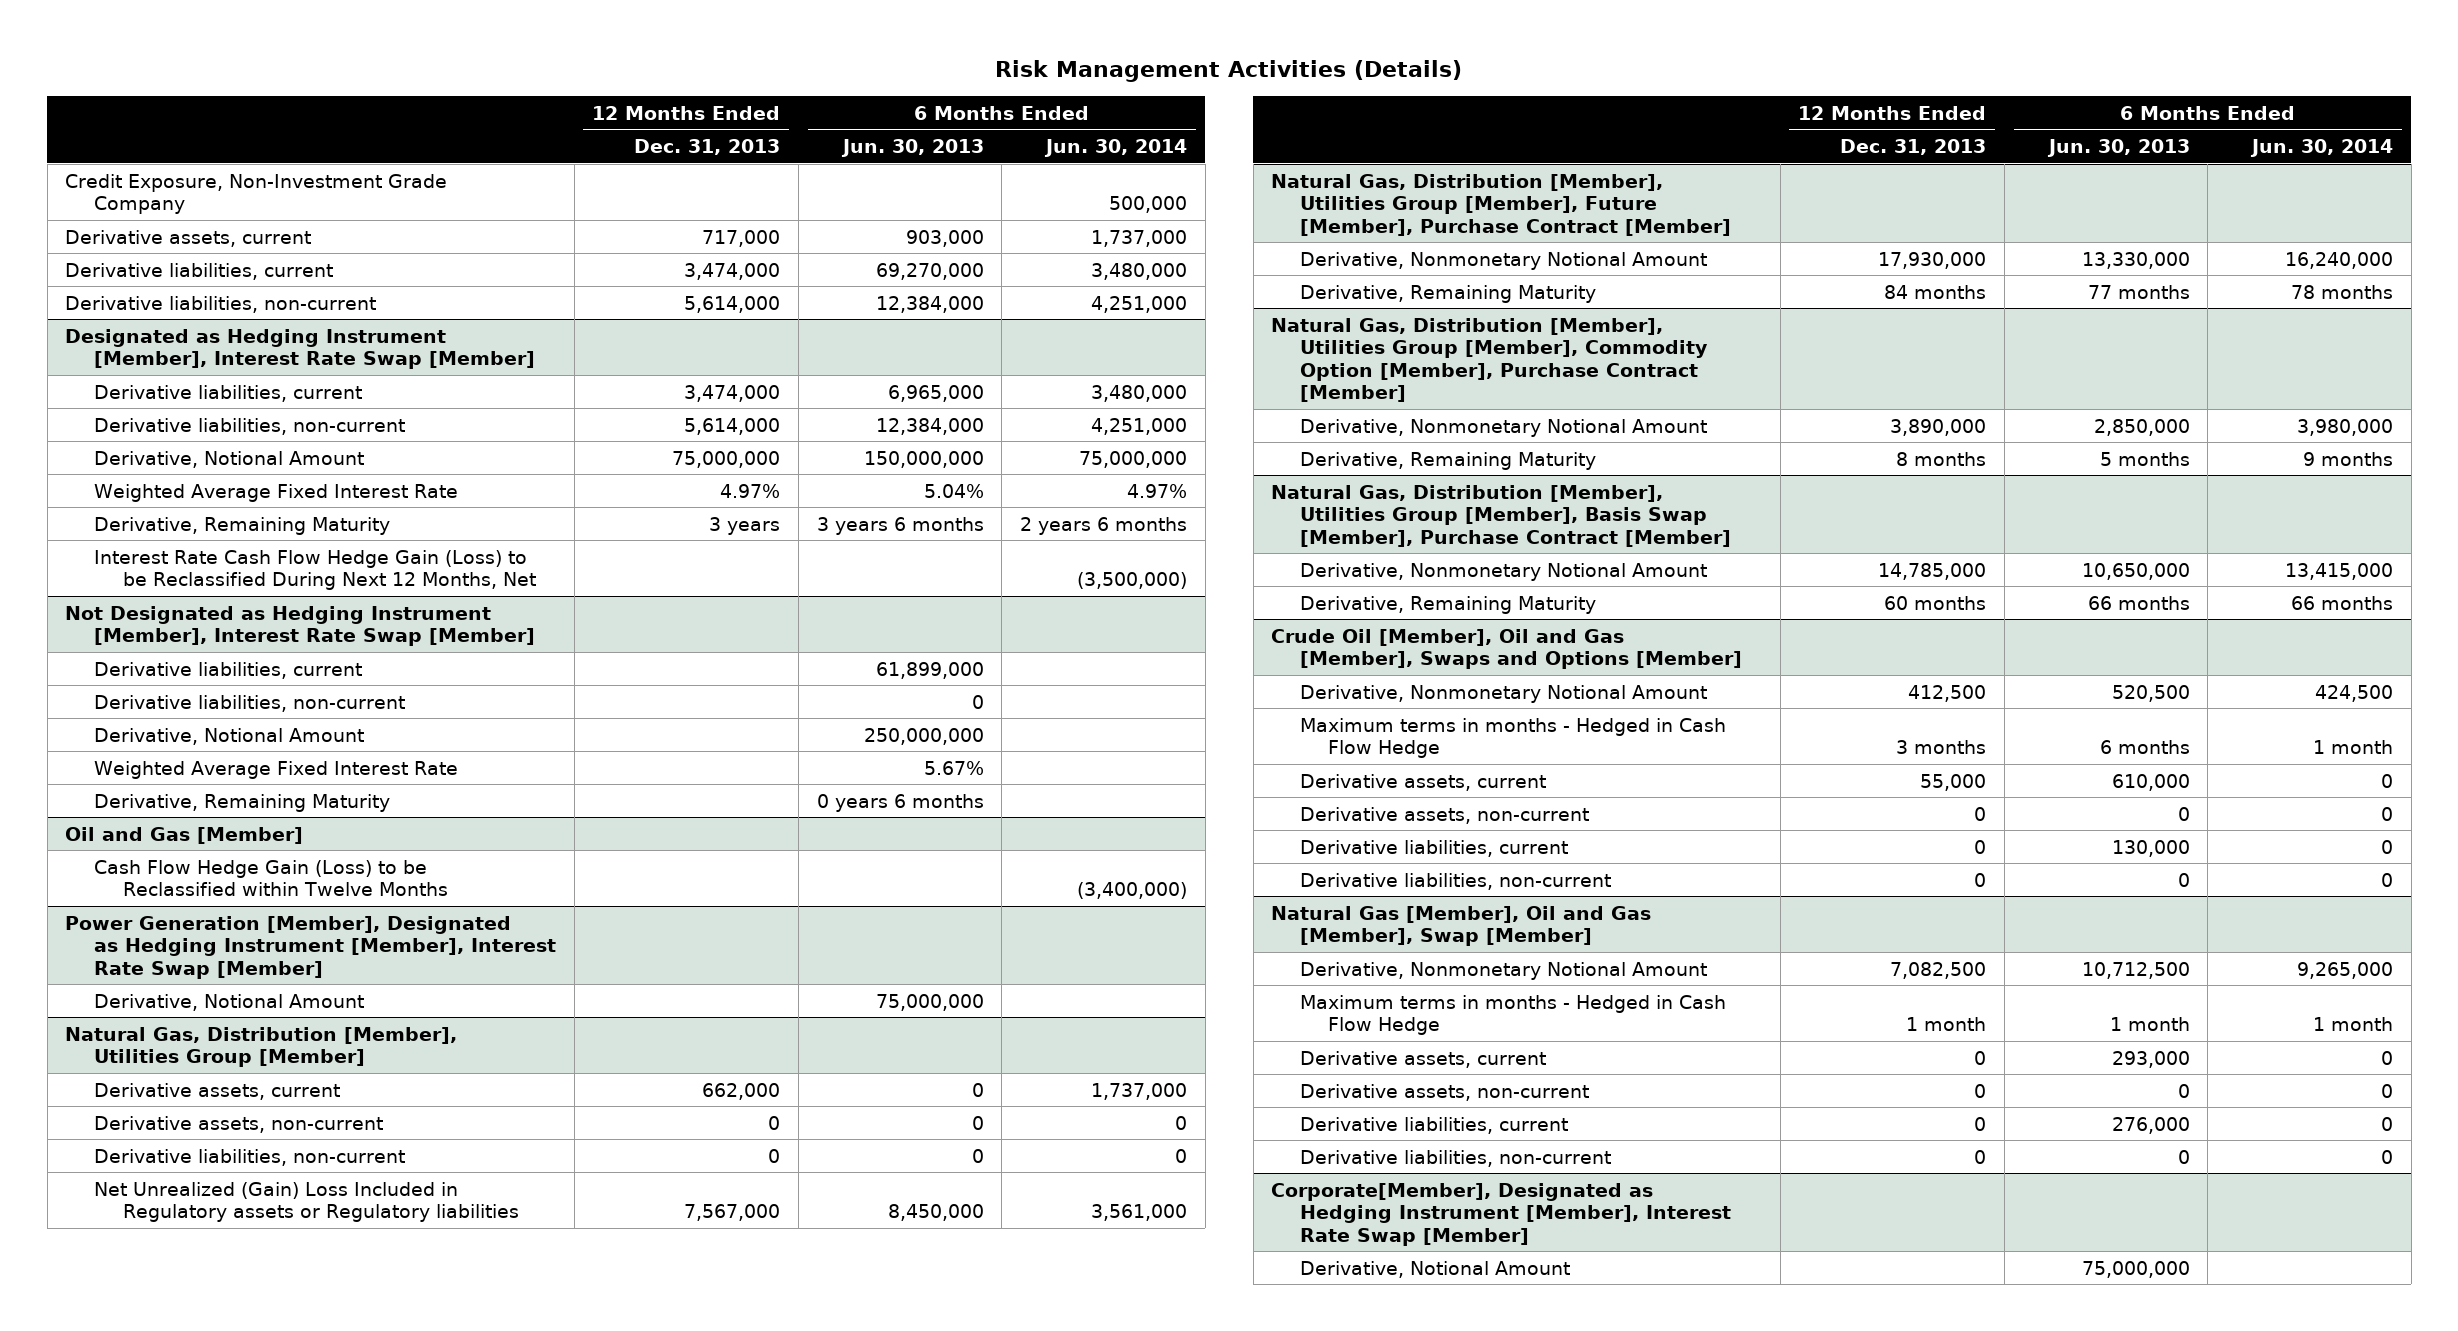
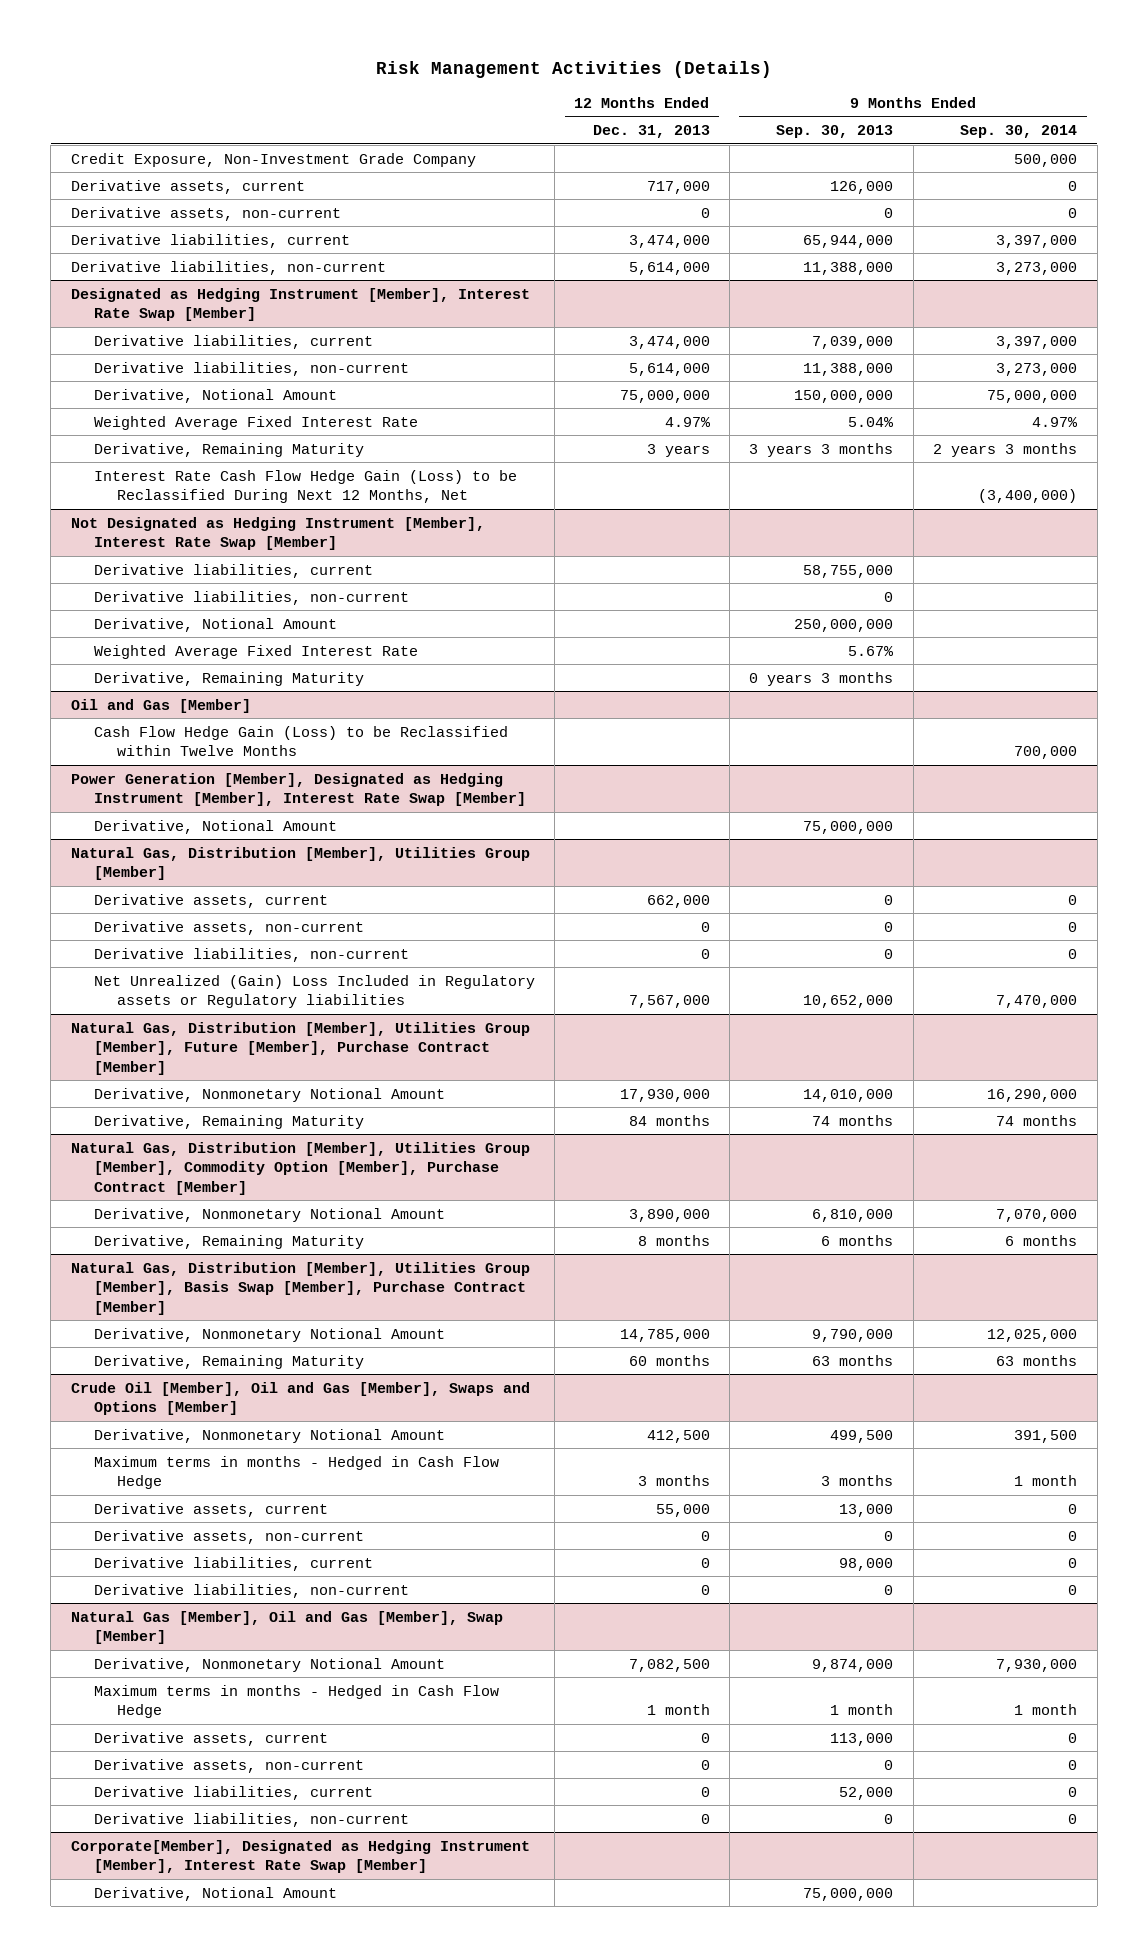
- | 12 Months Ended Dec. 31, 2013 | 6 Months Ended Jun. 30, 2013 | 6 Months Ended Jun. 30, 2014
+ | 12 Months Ended Dec. 31, 2013 | 9 Months Ended Sep. 30, 2013 | 9 Months Ended Sep. 30, 2014
+ Derivative assets, non-current | 0 | 0 | 0

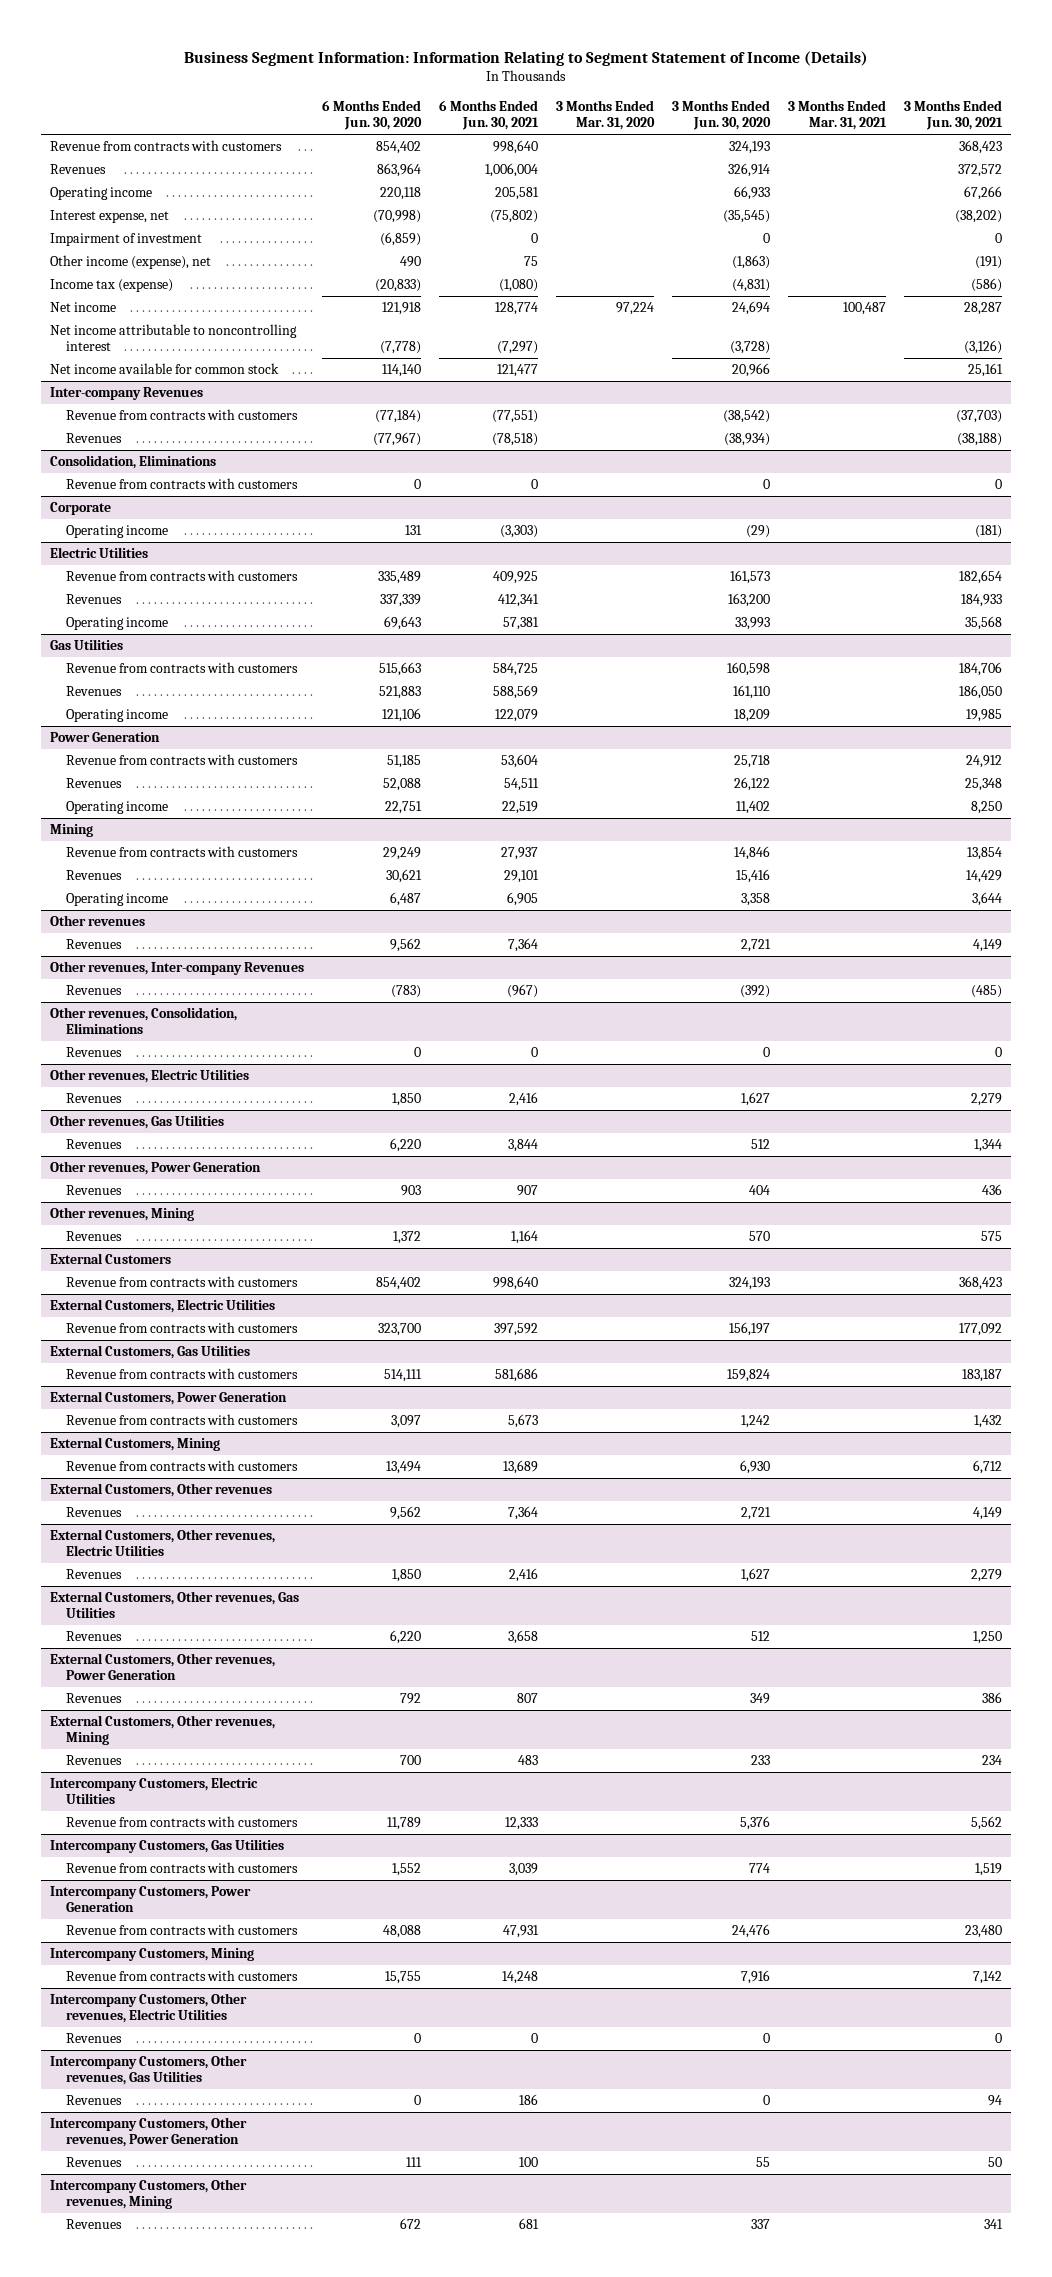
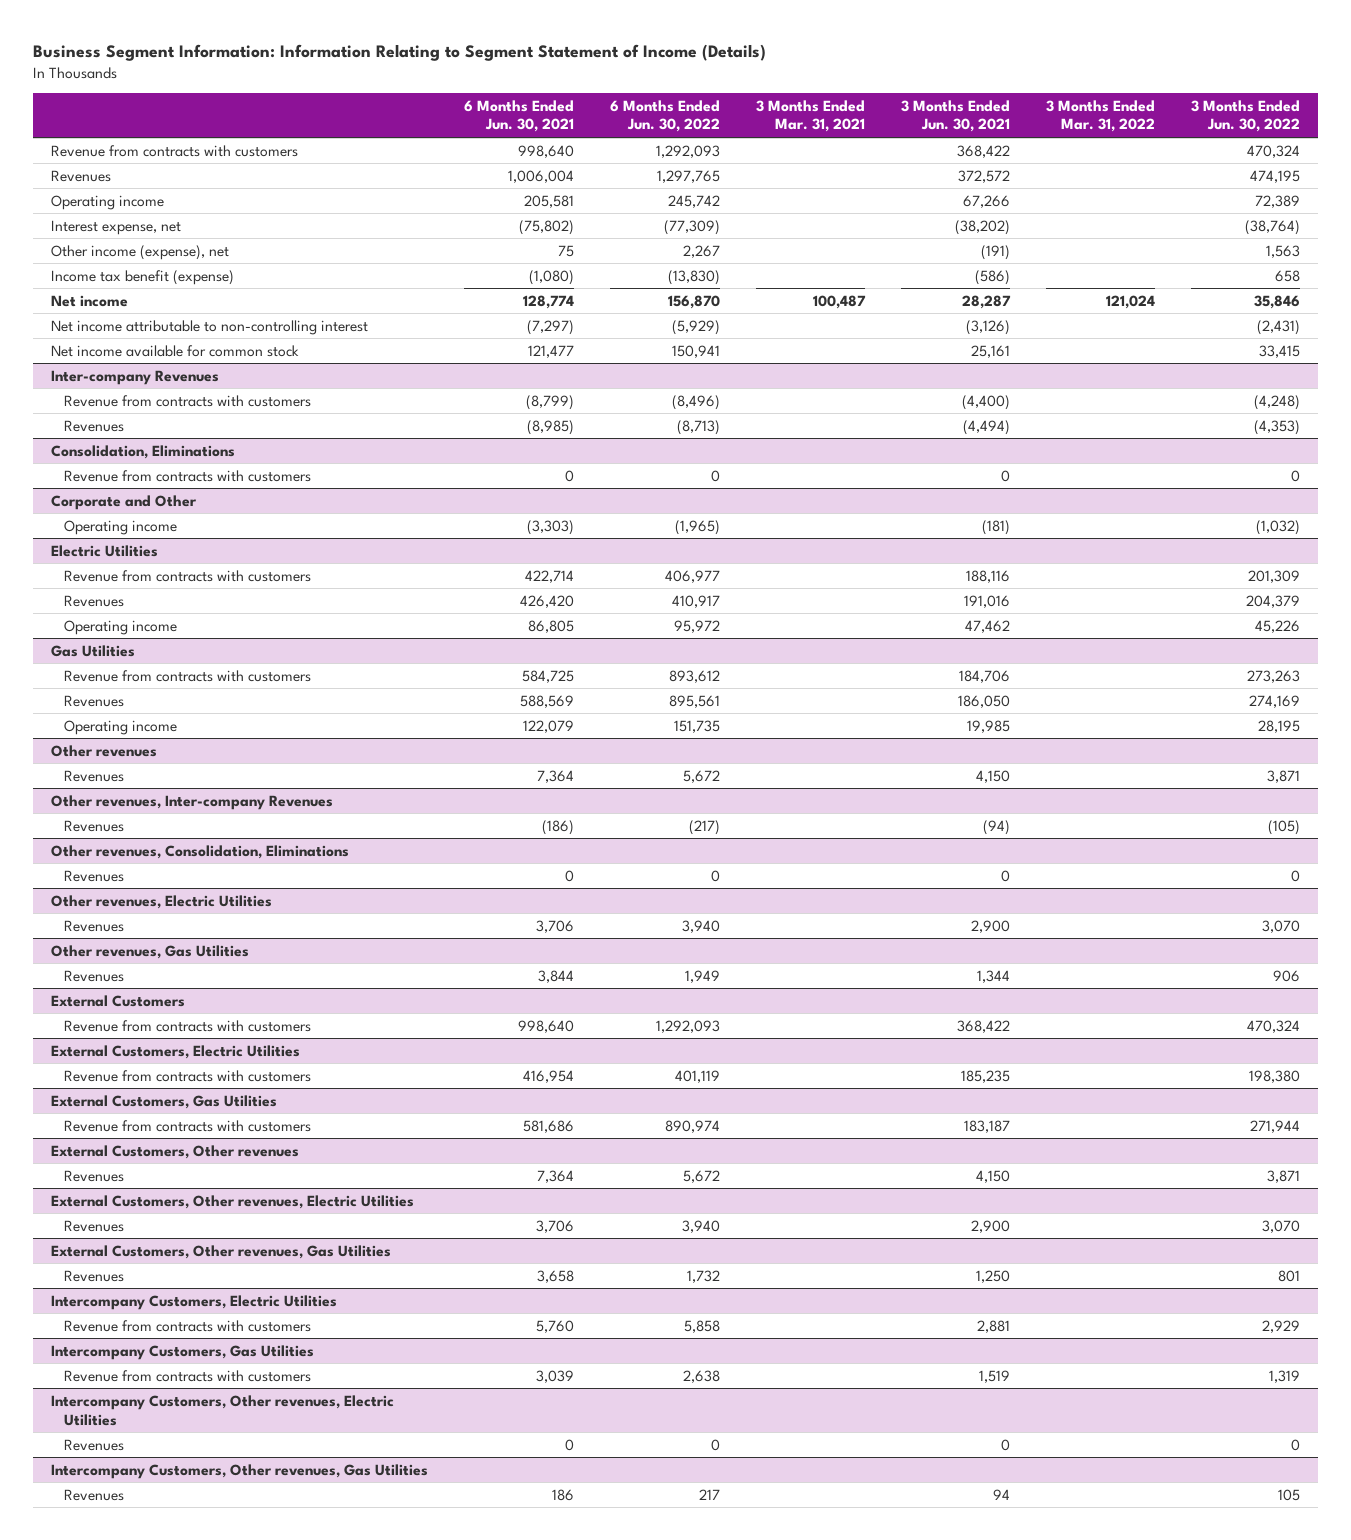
- | 6 Months Ended Jun. 30, 2020 | 6 Months Ended Jun. 30, 2021 | 3 Months Ended Mar. 31, 2020 | 3 Months Ended Jun. 30, 2020 | 3 Months Ended Mar. 31, 2021 | 3 Months Ended Jun. 30, 2021
+ | 6 Months Ended Jun. 30, 2021 | 6 Months Ended Jun. 30, 2022 | 3 Months Ended Mar. 31, 2021 | 3 Months Ended Jun. 30, 2021 | 3 Months Ended Mar. 31, 2022 | 3 Months Ended Jun. 30, 2022
- Revenue from contracts with customers | 854,402 | 998,640 | | 324,193 | | 368,423
+ Revenue from contracts with customers | 998,640 | 1,292,093 | | 368,422 | | 470,324
- Impairment of investment | (6,859) | 0 | | 0 | | 0
- Income tax (expense) | (20,833) | (1,080) | | (4,831) | | (586)
+ Income tax benefit (expense) | (1,080) | (13,830) | | (586) | | 658
- Net income attributable to noncontrolling interest | (7,778) | (7,297) | | (3,728) | | (3,126)
+ Net income attributable to non-controlling interest | (7,297) | (5,929) | | (3,126) | | (2,431)
@ Inter-company Revenues
- Revenue from contracts with customers | (77,184) | (77,551) | | (38,542) | | (37,703)
- Revenues | (77,967) | (78,518) | | (38,934) | | (38,188)
+ Revenue from contracts with customers | (8,799) | (8,496) | | (4,400) | | (4,248)
+ Revenues | (8,985) | (8,713) | | (4,494) | | (4,353)
- Corporate
+ Corporate and Other
@ Electric Utilities
- Revenue from contracts with customers | 335,489 | 409,925 | | 161,573 | | 182,654
- Revenues | 337,339 | 412,341 | | 163,200 | | 184,933
- Operating income | 69,643 | 57,381 | | 33,993 | | 35,568
+ Revenue from contracts with customers | 422,714 | 406,977 | | 188,116 | | 201,309
+ Revenues | 426,420 | 410,917 | | 191,016 | | 204,379
+ Operating income | 86,805 | 95,972 | | 47,462 | | 45,226
- Power Generation
- Revenue from contracts with customers | 51,185 | 53,604 | | 25,718 | | 24,912
- Revenues | 52,088 | 54,511 | | 26,122 | | 25,348
- Operating income | 22,751 | 22,519 | | 11,402 | | 8,250
- Mining
- Revenue from contracts with customers | 29,249 | 27,937 | | 14,846 | | 13,854
- Revenues | 30,621 | 29,101 | | 15,416 | | 14,429
- Operating income | 6,487 | 6,905 | | 3,358 | | 3,644
@ Other revenues
- Revenues | 9,562 | 7,364 | | 2,721 | | 4,149
+ Revenues | 7,364 | 5,672 | | 4,150 | | 3,871
@ Other revenues, Inter-company Revenues
- Revenues | (783) | (967) | | (392) | | (485)
+ Revenues | (186) | (217) | | (94) | | (105)
@ Other revenues, Electric Utilities
- Revenues | 1,850 | 2,416 | | 1,627 | | 2,279
+ Revenues | 3,706 | 3,940 | | 2,900 | | 3,070
- Other revenues, Power Generation
- Revenues | 903 | 907 | | 404 | | 436
- Other revenues, Mining
- Revenues | 1,372 | 1,164 | | 570 | | 575
@ External Customers
- Revenue from contracts with customers | 854,402 | 998,640 | | 324,193 | | 368,423
+ Revenue from contracts with customers | 998,640 | 1,292,093 | | 368,422 | | 470,324
@ External Customers, Electric Utilities
- Revenue from contracts with customers | 323,700 | 397,592 | | 156,197 | | 177,092
+ Revenue from contracts with customers | 416,954 | 401,119 | | 185,235 | | 198,380
- External Customers, Power Generation
- Revenue from contracts with customers | 3,097 | 5,673 | | 1,242 | | 1,432
- External Customers, Mining
- Revenue from contracts with customers | 13,494 | 13,689 | | 6,930 | | 6,712
@ External Customers, Other revenues
- Revenues | 9,562 | 7,364 | | 2,721 | | 4,149
+ Revenues | 7,364 | 5,672 | | 4,150 | | 3,871
@ External Customers, Other revenues, Electric Utilities
- Revenues | 1,850 | 2,416 | | 1,627 | | 2,279
+ Revenues | 3,706 | 3,940 | | 2,900 | | 3,070
- External Customers, Other revenues, Power Generation
- Revenues | 792 | 807 | | 349 | | 386
- External Customers, Other revenues, Mining
- Revenues | 700 | 483 | | 233 | | 234
@ Intercompany Customers, Electric Utilities
- Revenue from contracts with customers | 11,789 | 12,333 | | 5,376 | | 5,562
+ Revenue from contracts with customers | 5,760 | 5,858 | | 2,881 | | 2,929
- Intercompany Customers, Power Generation
- Revenue from contracts with customers | 48,088 | 47,931 | | 24,476 | | 23,480
- Intercompany Customers, Mining
- Revenue from contracts with customers | 15,755 | 14,248 | | 7,916 | | 7,142
- Intercompany Customers, Other revenues, Power Generation
- Revenues | 111 | 100 | | 55 | | 50
- Intercompany Customers, Other revenues, Mining
- Revenues | 672 | 681 | | 337 | | 341

